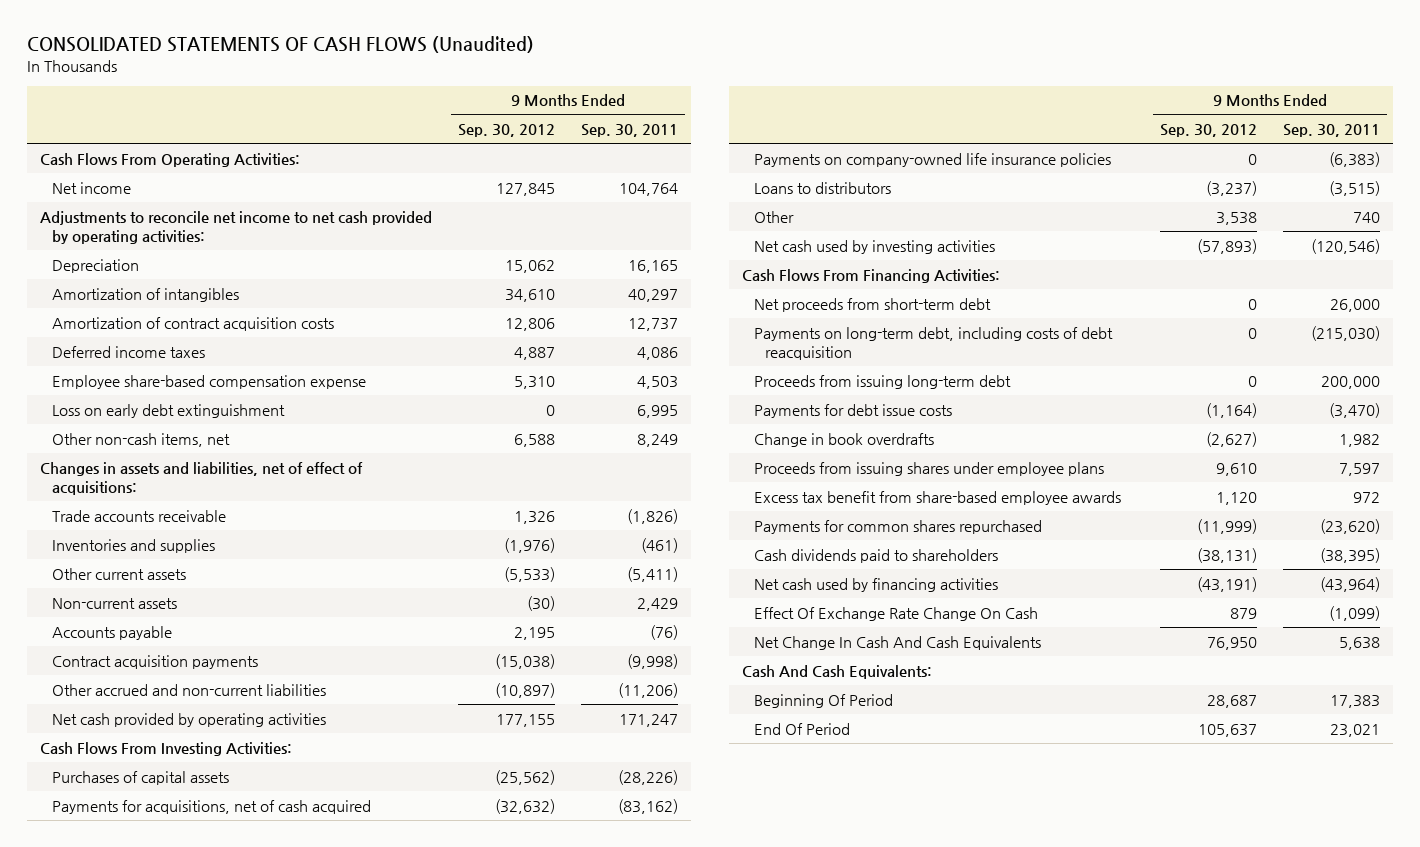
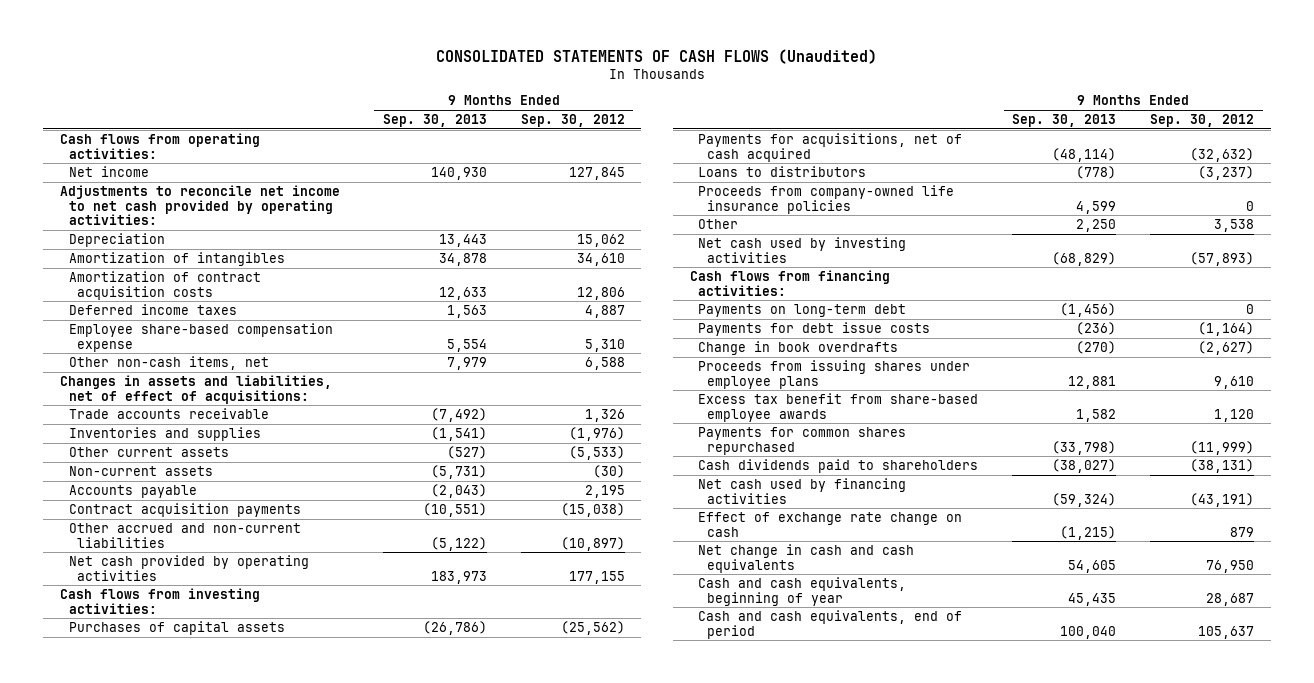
- | 9 Months Ended Sep. 30, 2012 | 9 Months Ended Sep. 30, 2011
+ | 9 Months Ended Sep. 30, 2013 | 9 Months Ended Sep. 30, 2012
- Cash Flows From Operating Activities:
+ Cash flows from operating activities:
- Loss on early debt extinguishment | 0 | 6,995
- Cash Flows From Investing Activities:
+ Cash flows from investing activities:
- Payments on company-owned life insurance policies | 0 | (6,383)
+ Proceeds from company-owned life insurance policies | 4,599 | 0
- Cash Flows From Financing Activities:
- Net proceeds from short-term debt | 0 | 26,000
- Payments on long-term debt, including costs of debt reacquisition | 0 | (215,030)
- Proceeds from issuing long-term debt | 0 | 200,000
+ Cash flows from financing activities:
+ Payments on long-term debt | (1,456) | 0
- Effect Of Exchange Rate Change On Cash | 879 | (1,099)
- Net Change In Cash And Cash Equivalents | 76,950 | 5,638
- Cash And Cash Equivalents:
- Beginning Of Period | 28,687 | 17,383
- End Of Period | 105,637 | 23,021
+ Effect of exchange rate change on cash | (1,215) | 879
+ Net change in cash and cash equivalents | 54,605 | 76,950
+ Cash and cash equivalents, beginning of year | 45,435 | 28,687
+ Cash and cash equivalents, end of period | 100,040 | 105,637

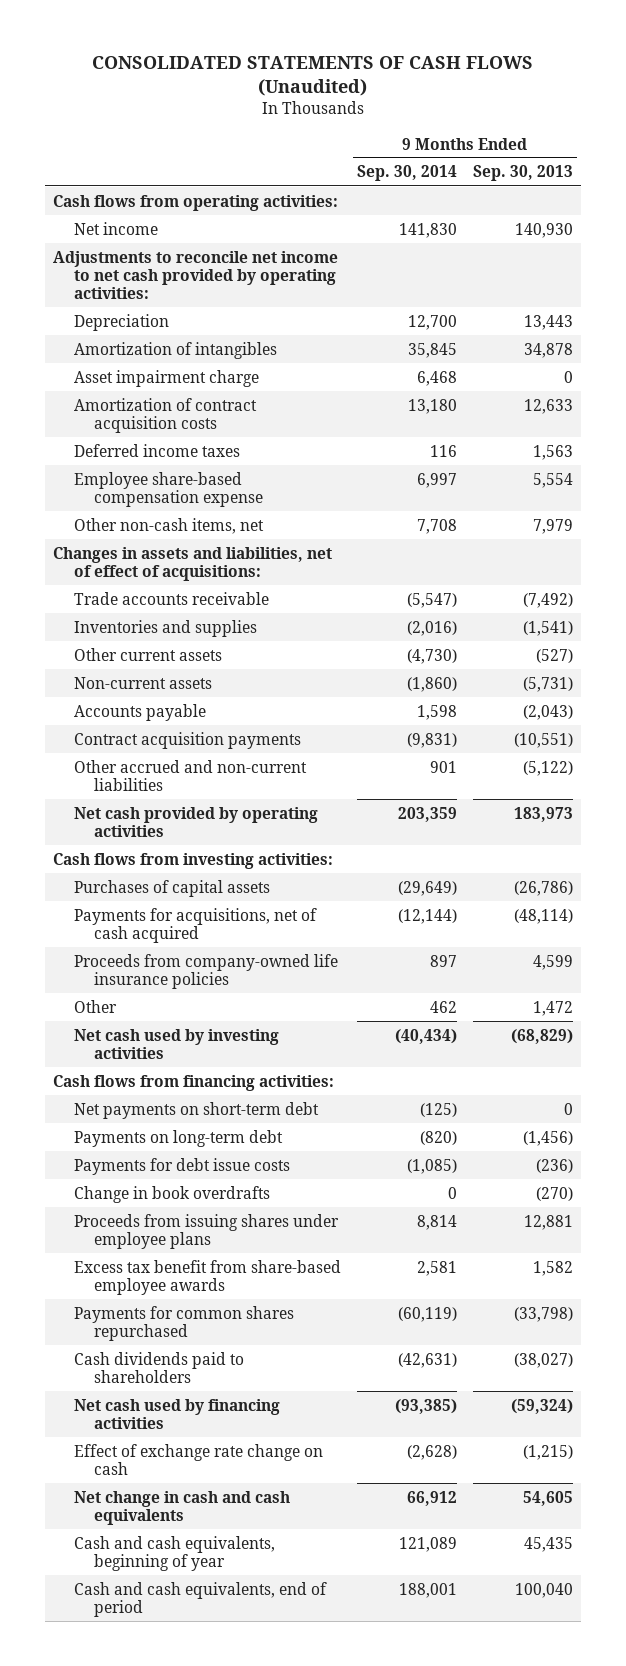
- | 9 Months Ended Sep. 30, 2013 | 9 Months Ended Sep. 30, 2012
+ | 9 Months Ended Sep. 30, 2014 | 9 Months Ended Sep. 30, 2013
+ Asset impairment charge | 6,468 | 0
- Loans to distributors | (778) | (3,237)
- Other | 2,250 | 3,538
+ Other | 462 | 1,472
+ Net payments on short-term debt | (125) | 0

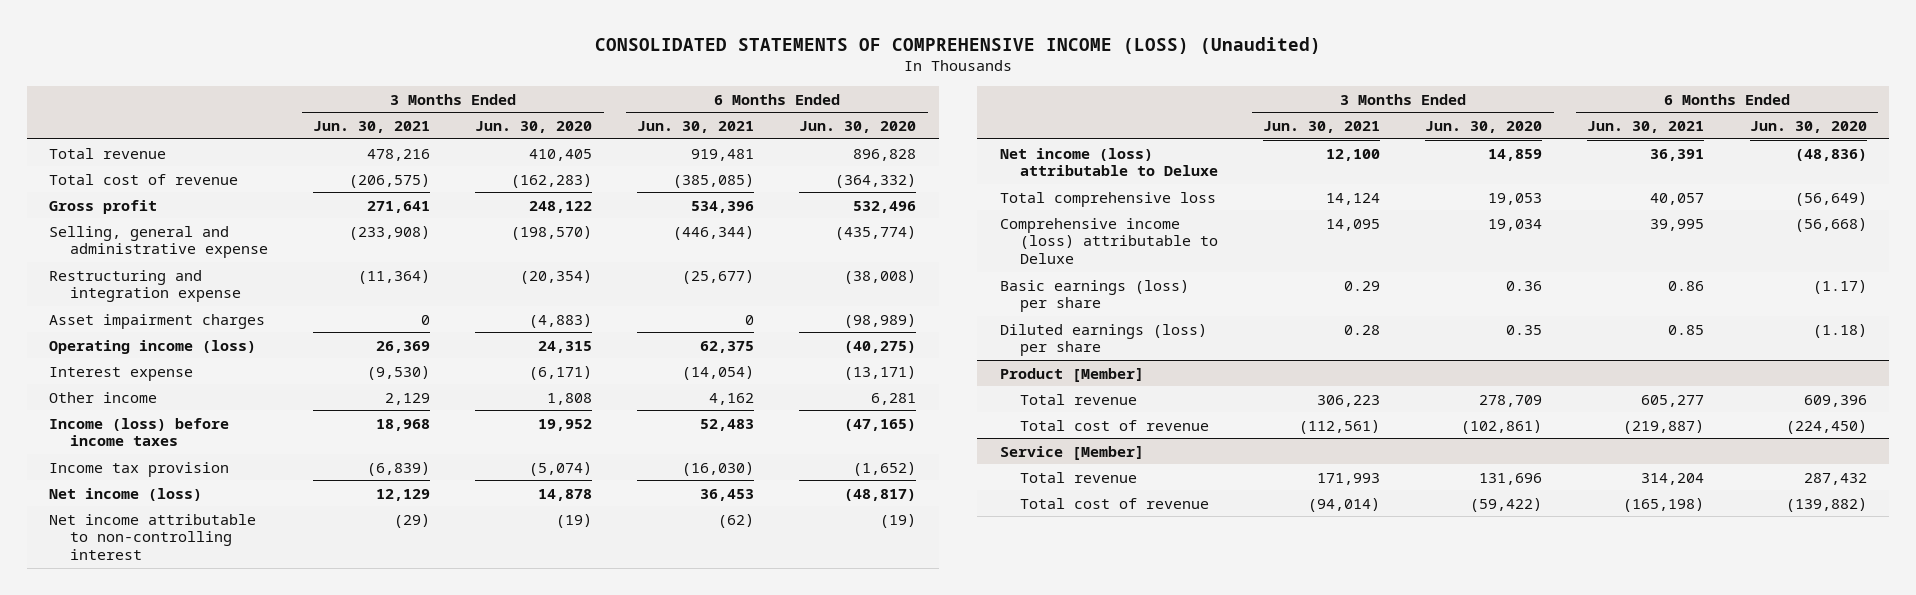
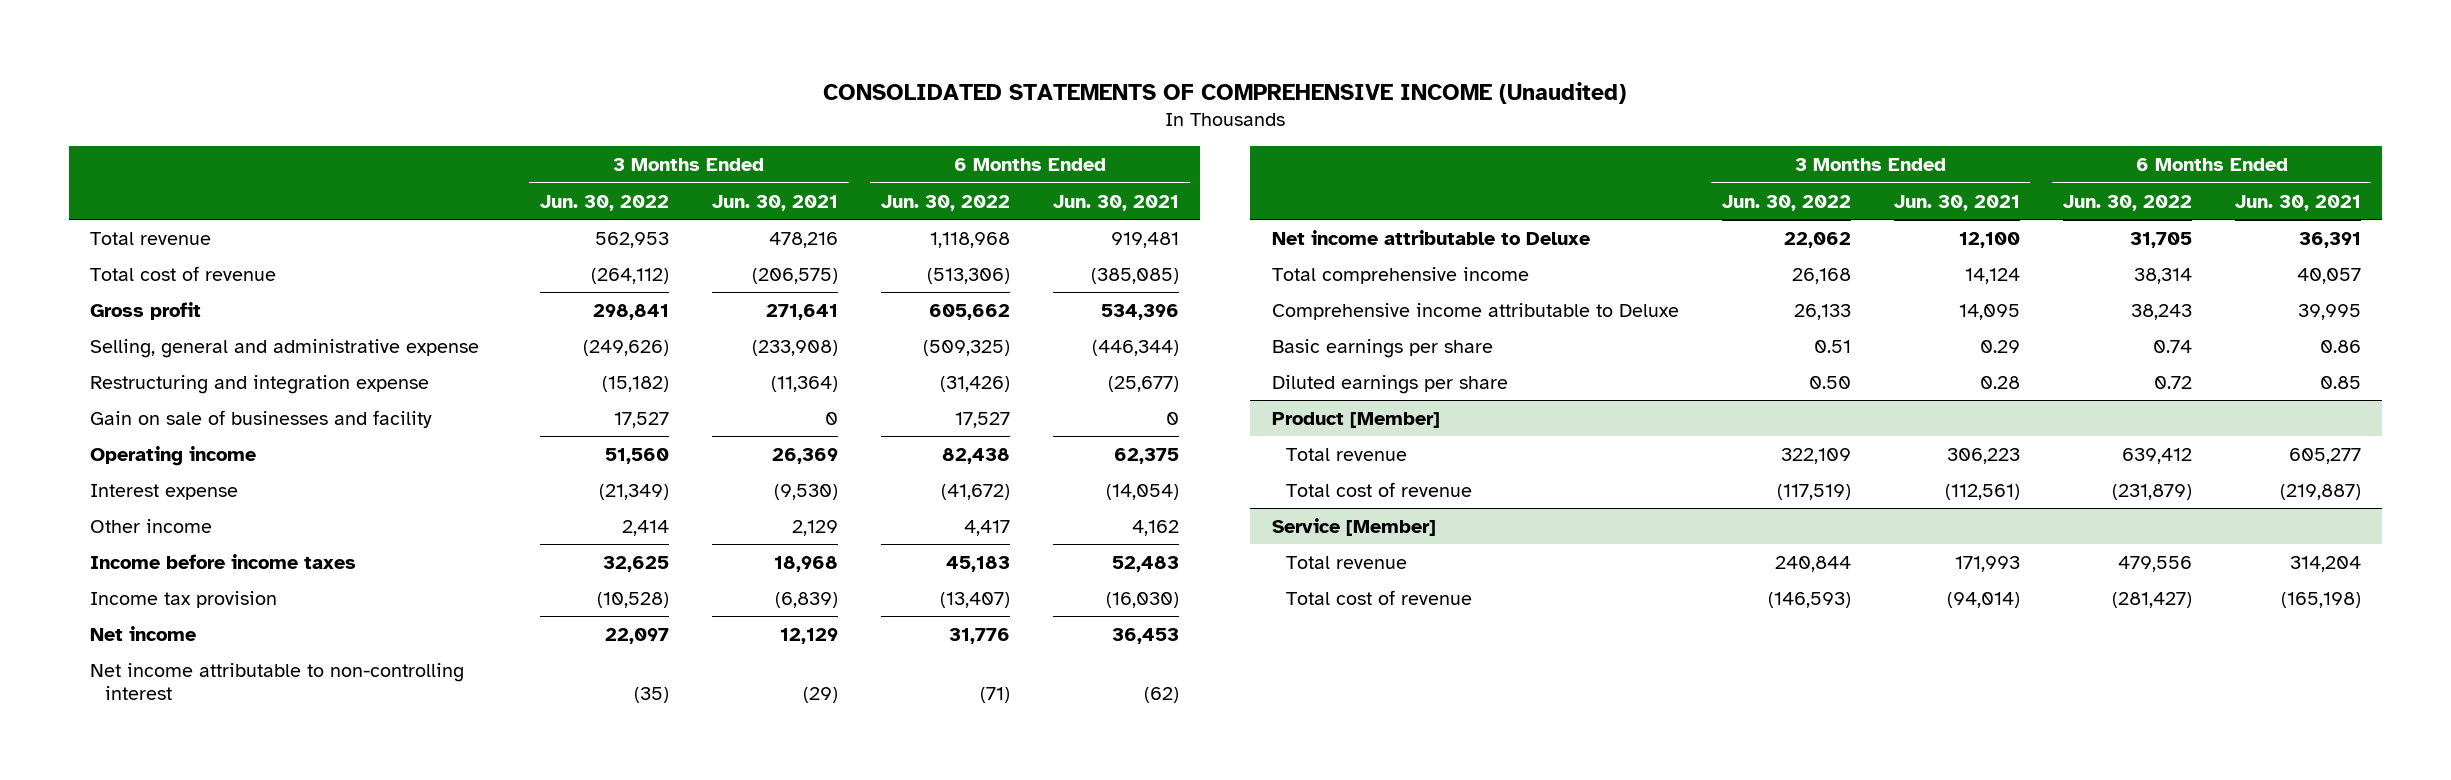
- CONSOLIDATED STATEMENTS OF COMPREHENSIVE INCOME (LOSS) (Unaudited)
+ CONSOLIDATED STATEMENTS OF COMPREHENSIVE INCOME (Unaudited)
- | 3 Months Ended Jun. 30, 2021 | 3 Months Ended Jun. 30, 2020 | 6 Months Ended Jun. 30, 2021 | 6 Months Ended Jun. 30, 2020
+ | 3 Months Ended Jun. 30, 2022 | 3 Months Ended Jun. 30, 2021 | 6 Months Ended Jun. 30, 2022 | 6 Months Ended Jun. 30, 2021
- Asset impairment charges | 0 | (4,883) | 0 | (98,989)
- Operating income (loss) | 26,369 | 24,315 | 62,375 | (40,275)
+ Gain on sale of businesses and facility | 17,527 | 0 | 17,527 | 0
+ Operating income | 51,560 | 26,369 | 82,438 | 62,375
- Income (loss) before income taxes | 18,968 | 19,952 | 52,483 | (47,165)
+ Income before income taxes | 32,625 | 18,968 | 45,183 | 52,483
- Net income (loss) | 12,129 | 14,878 | 36,453 | (48,817)
+ Net income | 22,097 | 12,129 | 31,776 | 36,453
- Net income (loss) attributable to Deluxe | 12,100 | 14,859 | 36,391 | (48,836)
- Total comprehensive loss | 14,124 | 19,053 | 40,057 | (56,649)
- Comprehensive income (loss) attributable to Deluxe | 14,095 | 19,034 | 39,995 | (56,668)
- Basic earnings (loss) per share | 0.29 | 0.36 | 0.86 | (1.17)
- Diluted earnings (loss) per share | 0.28 | 0.35 | 0.85 | (1.18)
+ Net income attributable to Deluxe | 22,062 | 12,100 | 31,705 | 36,391
+ Total comprehensive income | 26,168 | 14,124 | 38,314 | 40,057
+ Comprehensive income attributable to Deluxe | 26,133 | 14,095 | 38,243 | 39,995
+ Basic earnings per share | 0.51 | 0.29 | 0.74 | 0.86
+ Diluted earnings per share | 0.50 | 0.28 | 0.72 | 0.85

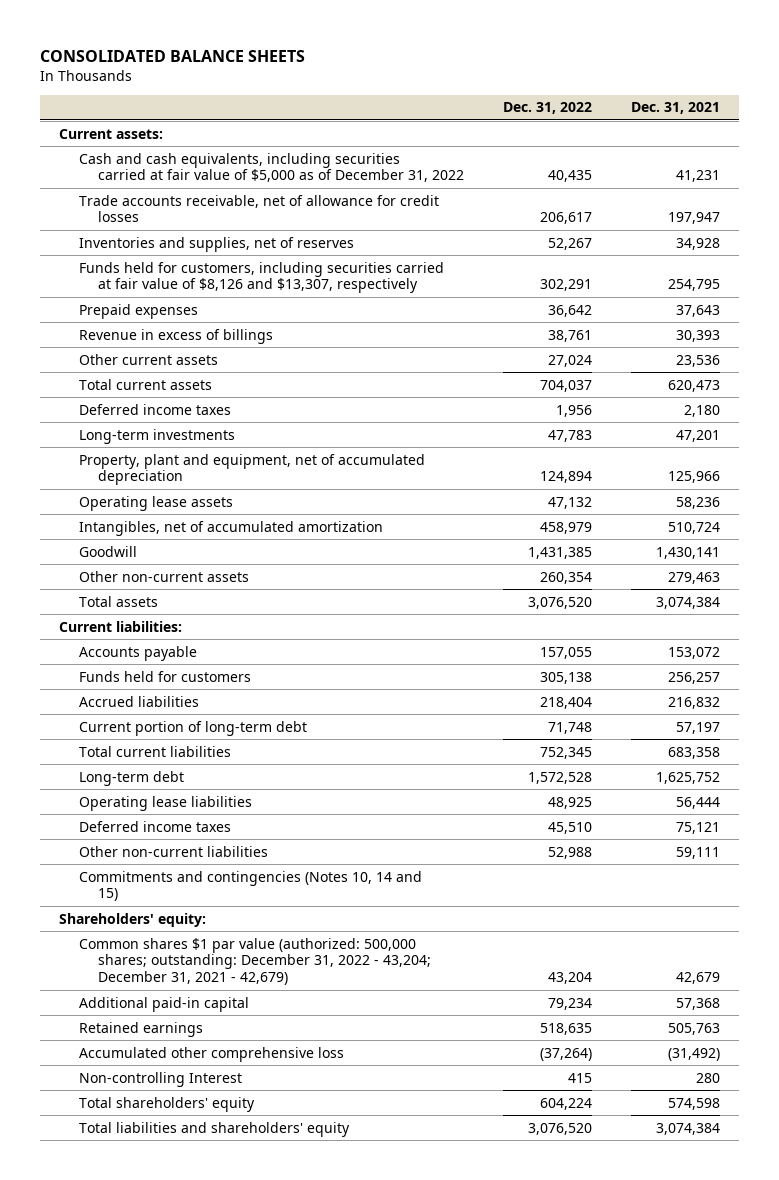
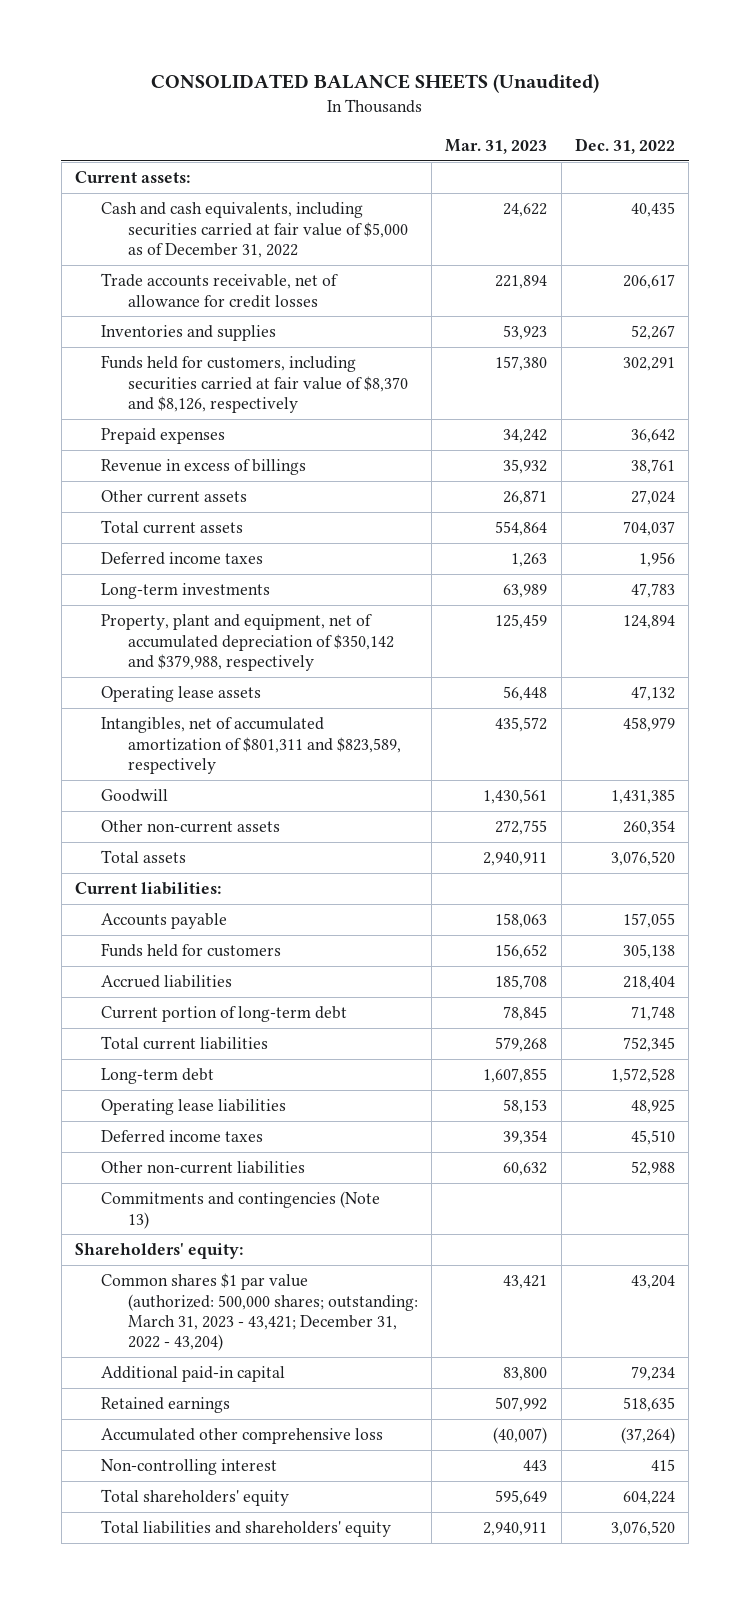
- CONSOLIDATED BALANCE SHEETS
+ CONSOLIDATED BALANCE SHEETS (Unaudited)
- | Dec. 31, 2022 | Dec. 31, 2021
+ | Mar. 31, 2023 | Dec. 31, 2022
- Inventories and supplies, net of reserves | 52,267 | 34,928
- Funds held for customers, including securities carried at fair value of $8,126 and $13,307, respectively | 302,291 | 254,795
+ Inventories and supplies | 53,923 | 52,267
+ Funds held for customers, including securities carried at fair value of $8,370 and $8,126, respectively | 157,380 | 302,291
- Property, plant and equipment, net of accumulated depreciation | 124,894 | 125,966
+ Property, plant and equipment, net of accumulated depreciation of $350,142 and $379,988, respectively | 125,459 | 124,894
- Intangibles, net of accumulated amortization | 458,979 | 510,724
+ Intangibles, net of accumulated amortization of $801,311 and $823,589, respectively | 435,572 | 458,979
- Commitments and contingencies (Notes 10, 14 and 15)
+ Commitments and contingencies (Note 13)
- Common shares $1 par value (authorized: 500,000 shares; outstanding: December 31, 2022 - 43,204; December 31, 2021 - 42,679) | 43,204 | 42,679
+ Common shares $1 par value (authorized: 500,000 shares; outstanding: March 31, 2023 - 43,421; December 31, 2022 - 43,204) | 43,421 | 43,204
- Non-controlling Interest | 415 | 280
+ Non-controlling interest | 443 | 415

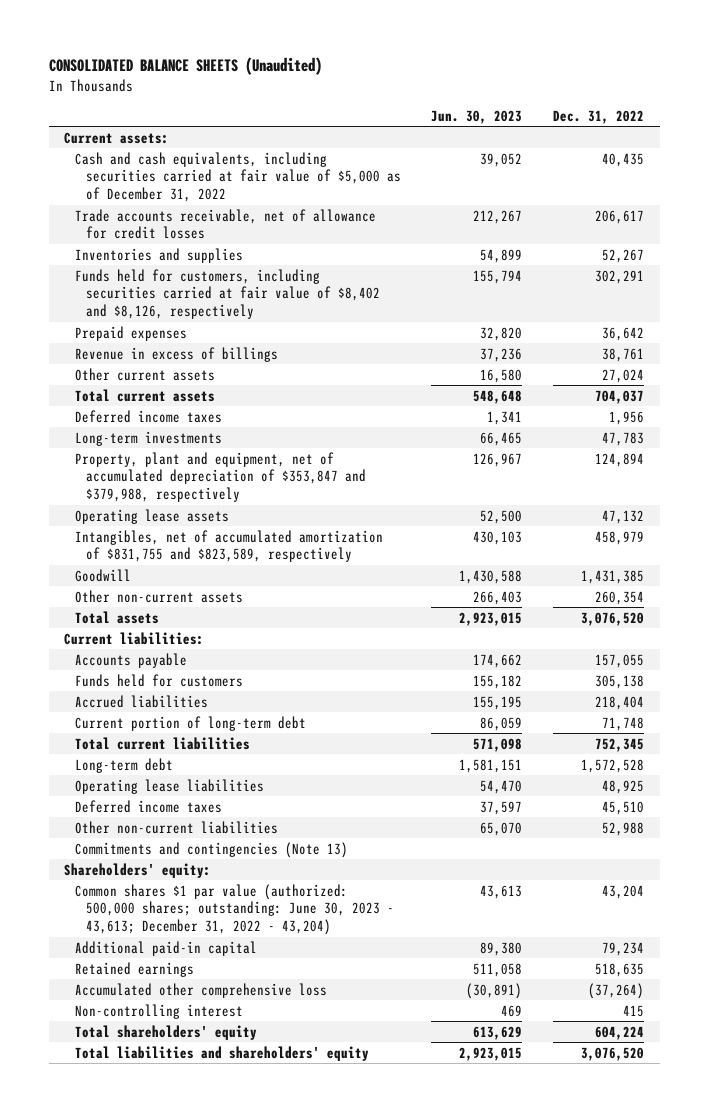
- | Mar. 31, 2023 | Dec. 31, 2022
+ | Jun. 30, 2023 | Dec. 31, 2022
- Funds held for customers, including securities carried at fair value of $8,370 and $8,126, respectively | 157,380 | 302,291
+ Funds held for customers, including securities carried at fair value of $8,402 and $8,126, respectively | 155,794 | 302,291
- Property, plant and equipment, net of accumulated depreciation of $350,142 and $379,988, respectively | 125,459 | 124,894
+ Property, plant and equipment, net of accumulated depreciation of $353,847 and $379,988, respectively | 126,967 | 124,894
- Intangibles, net of accumulated amortization of $801,311 and $823,589, respectively | 435,572 | 458,979
+ Intangibles, net of accumulated amortization of $831,755 and $823,589, respectively | 430,103 | 458,979
- Common shares $1 par value (authorized: 500,000 shares; outstanding: March 31, 2023 - 43,421; December 31, 2022 - 43,204) | 43,421 | 43,204
+ Common shares $1 par value (authorized: 500,000 shares; outstanding: June 30, 2023 - 43,613; December 31, 2022 - 43,204) | 43,613 | 43,204

